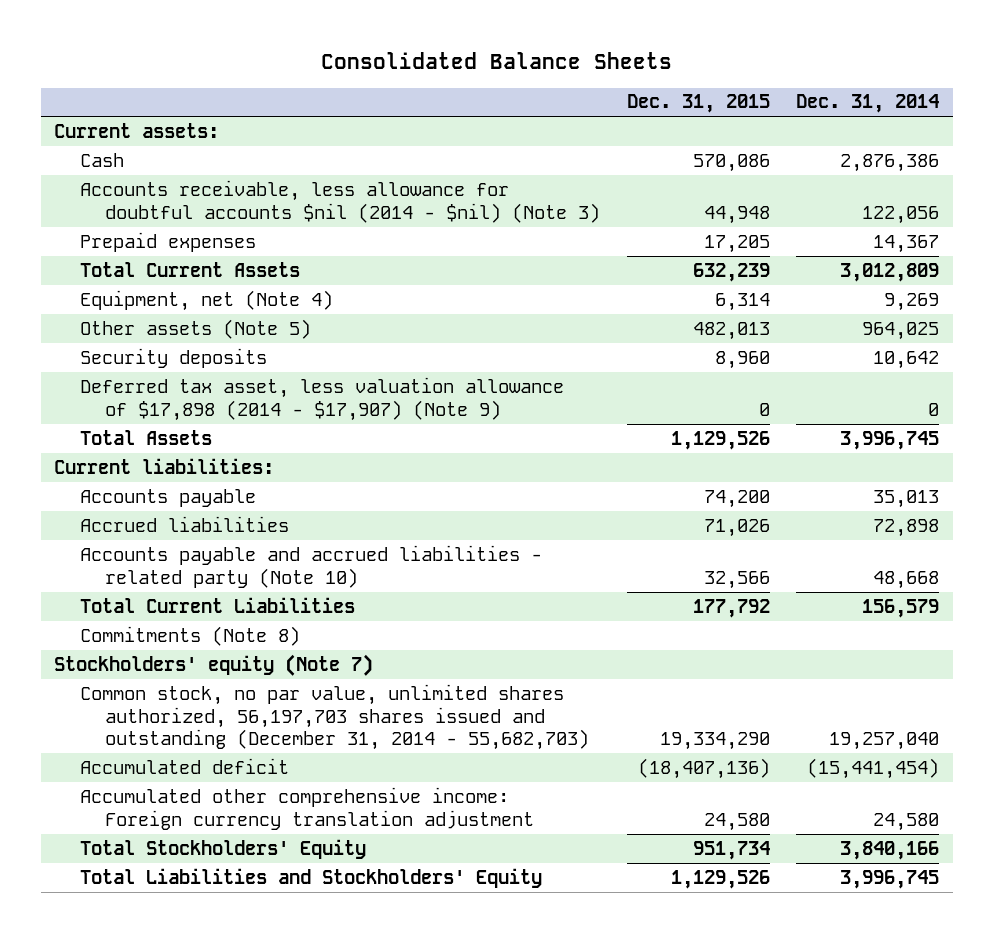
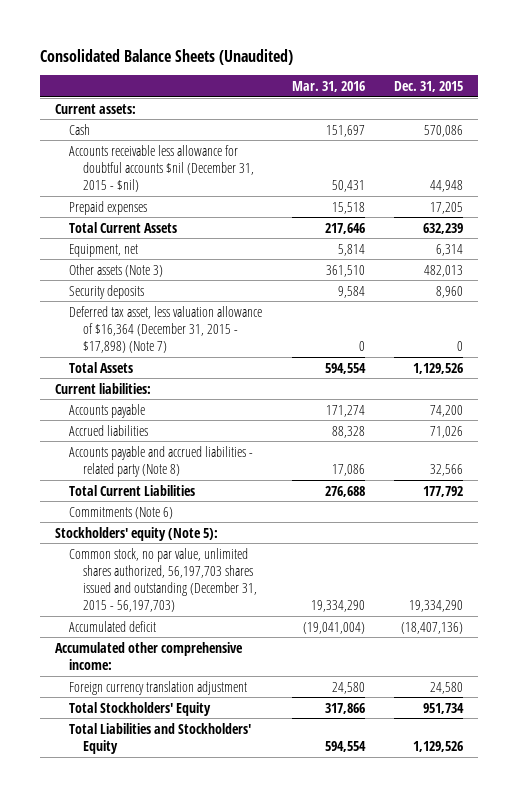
- Consolidated Balance Sheets
+ Consolidated Balance Sheets (Unaudited)
- | Dec. 31, 2015 | Dec. 31, 2014
+ | Mar. 31, 2016 | Dec. 31, 2015
- Accounts receivable, less allowance for doubtful accounts $nil (2014 - $nil) (Note 3) | 44,948 | 122,056
+ Accounts receivable less allowance for doubtful accounts $nil (December 31, 2015 - $nil) | 50,431 | 44,948
- Equipment, net (Note 4) | 6,314 | 9,269
- Other assets (Note 5) | 482,013 | 964,025
+ Equipment, net | 5,814 | 6,314
+ Other assets (Note 3) | 361,510 | 482,013
- Deferred tax asset, less valuation allowance of $17,898 (2014 - $17,907) (Note 9) | 0 | 0
+ Deferred tax asset, less valuation allowance of $16,364 (December 31, 2015 - $17,898) (Note 7) | 0 | 0
- Accounts payable and accrued liabilities - related party (Note 10) | 32,566 | 48,668
+ Accounts payable and accrued liabilities - related party (Note 8) | 17,086 | 32,566
- Commitments (Note 8)
- Stockholders' equity (Note 7)
- Common stock, no par value, unlimited shares authorized, 56,197,703 shares issued and outstanding (December 31, 2014 - 55,682,703) | 19,334,290 | 19,257,040
+ Commitments (Note 6)
+ Stockholders' equity (Note 5):
+ Common stock, no par value, unlimited shares authorized, 56,197,703 shares issued and outstanding (December 31, 2015 - 56,197,703) | 19,334,290 | 19,334,290
- Accumulated other comprehensive income: Foreign currency translation adjustment | 24,580 | 24,580
+ Accumulated other comprehensive income:
+ Foreign currency translation adjustment | 24,580 | 24,580

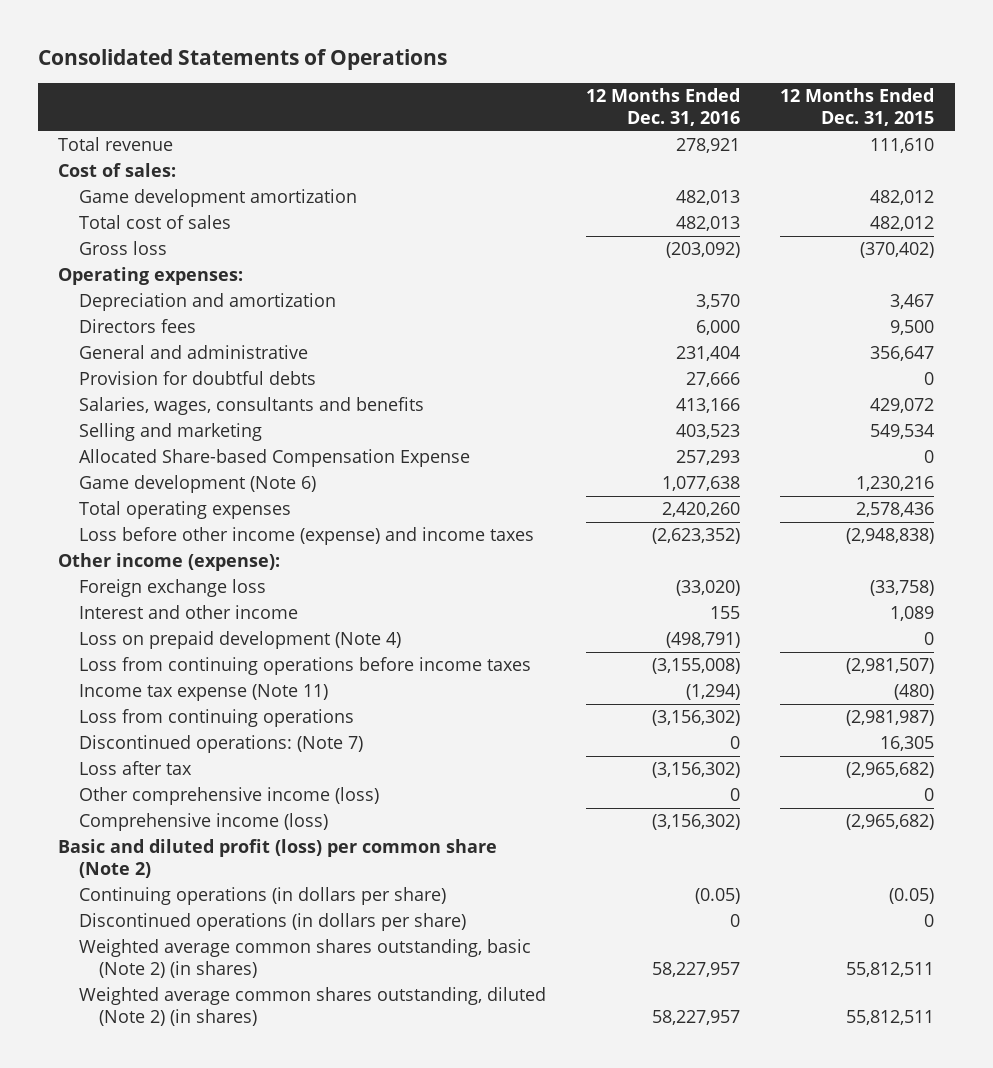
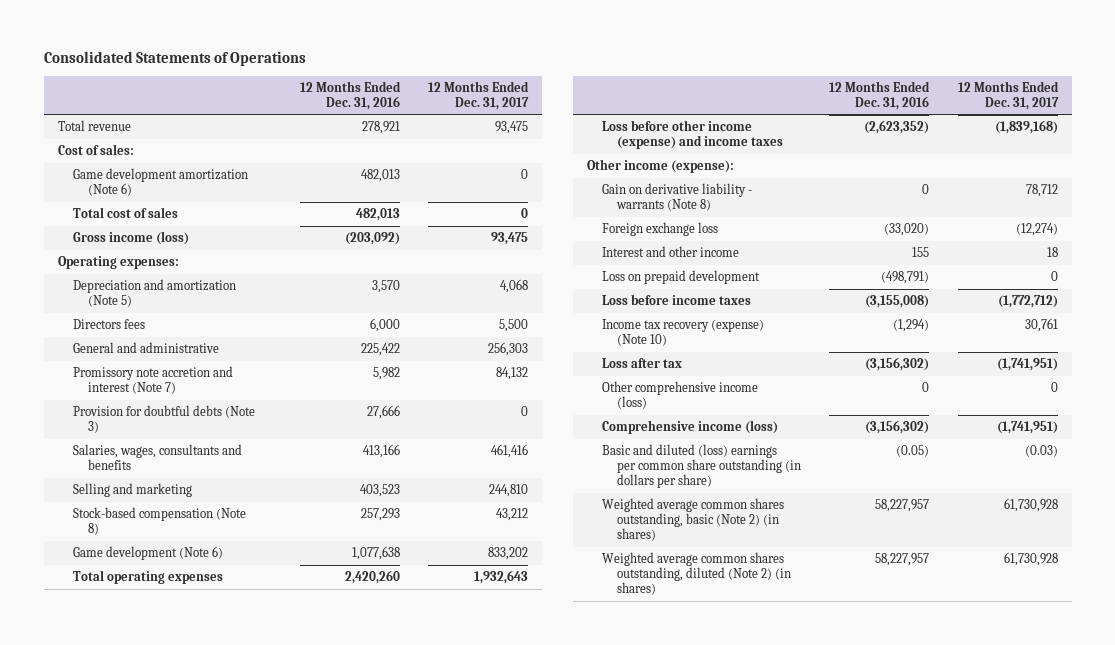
- | 12 Months Ended Dec. 31, 2016 | 12 Months Ended Dec. 31, 2015
+ | 12 Months Ended Dec. 31, 2016 | 12 Months Ended Dec. 31, 2017
- Game development amortization | 482,013 | 482,012
+ Game development amortization (Note 6) | 482,013 | 0
- Gross loss | (203,092) | (370,402)
+ Gross income (loss) | (203,092) | 93,475
- Depreciation and amortization | 3,570 | 3,467
+ Depreciation and amortization (Note 5) | 3,570 | 4,068
- General and administrative | 231,404 | 356,647
- Provision for doubtful debts | 27,666 | 0
+ General and administrative | 225,422 | 256,303
+ Promissory note accretion and interest (Note 7) | 5,982 | 84,132
+ Provision for doubtful debts (Note 3) | 27,666 | 0
- Allocated Share-based Compensation Expense | 257,293 | 0
+ Stock-based compensation (Note 8) | 257,293 | 43,212
+ Gain on derivative liability - warrants (Note 8) | 0 | 78,712
- Loss on prepaid development (Note 4) | (498,791) | 0
- Loss from continuing operations before income taxes | (3,155,008) | (2,981,507)
- Income tax expense (Note 11) | (1,294) | (480)
- Loss from continuing operations | (3,156,302) | (2,981,987)
- Discontinued operations: (Note 7) | 0 | 16,305
+ Loss on prepaid development | (498,791) | 0
+ Loss before income taxes | (3,155,008) | (1,772,712)
+ Income tax recovery (expense) (Note 10) | (1,294) | 30,761
- Basic and diluted profit (loss) per common share (Note 2)
- Continuing operations (in dollars per share) | (0.05) | (0.05)
- Discontinued operations (in dollars per share) | 0 | 0
+ Basic and diluted (loss) earnings per common share outstanding (in dollars per share) | (0.05) | (0.03)

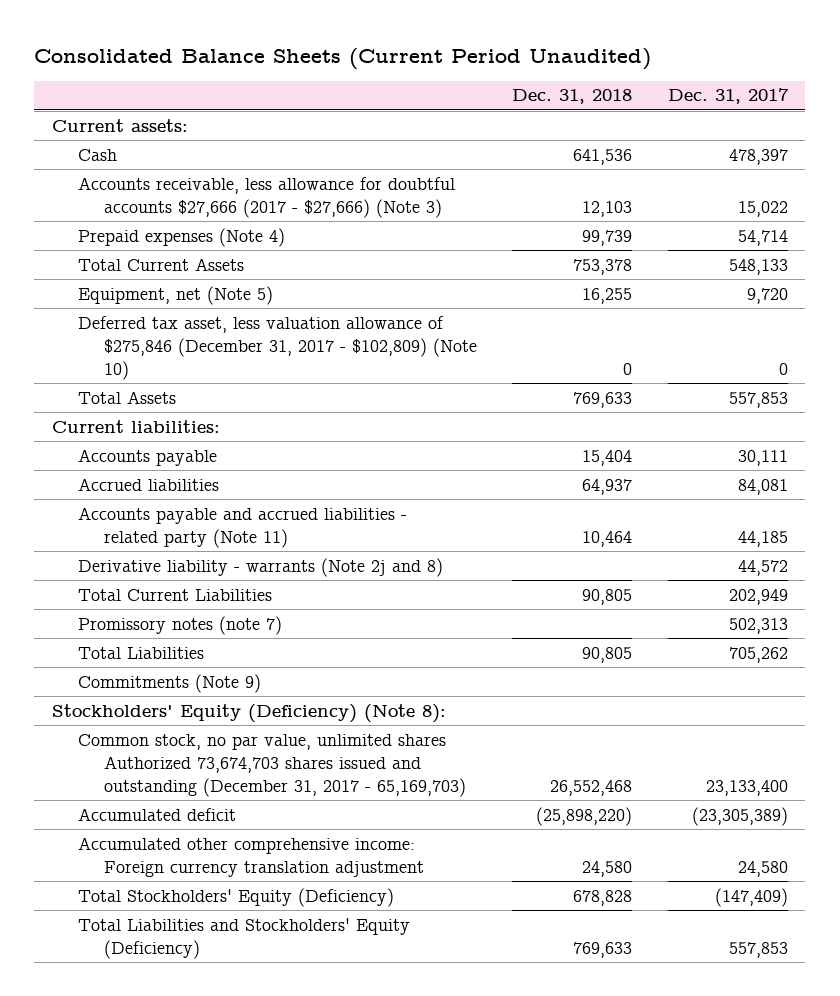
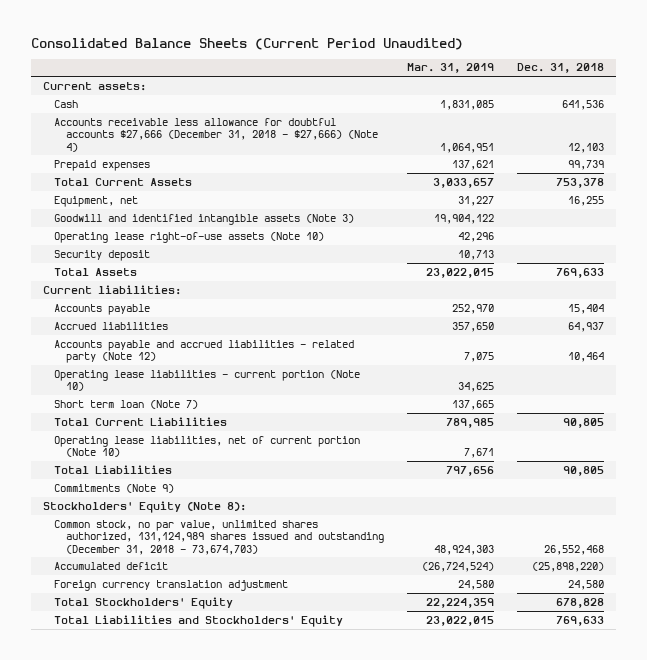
- | Dec. 31, 2018 | Dec. 31, 2017
+ | Mar. 31, 2019 | Dec. 31, 2018
- Accounts receivable, less allowance for doubtful accounts $27,666 (2017 - $27,666) (Note 3) | 12,103 | 15,022
- Prepaid expenses (Note 4) | 99,739 | 54,714
+ Accounts receivable less allowance for doubtful accounts $27,666 (December 31, 2018 - $27,666) (Note 4) | 1,064,951 | 12,103
+ Prepaid expenses | 137,621 | 99,739
- Equipment, net (Note 5) | 16,255 | 9,720
- Deferred tax asset, less valuation allowance of $275,846 (December 31, 2017 - $102,809) (Note 10) | 0 | 0
+ Equipment, net | 31,227 | 16,255
+ Goodwill and identified intangible assets (Note 3) | 19,904,122 |
+ Operating lease right-of-use assets (Note 10) | 42,296 |
+ Security deposit | 10,713 |
- Accounts payable and accrued liabilities - related party (Note 11) | 10,464 | 44,185
- Derivative liability - warrants (Note 2j and 8) | | 44,572
+ Accounts payable and accrued liabilities - related party (Note 12) | 7,075 | 10,464
+ Operating lease liabilities - current portion (Note 10) | 34,625 |
+ Short term loan (Note 7) | 137,665 |
- Promissory notes (note 7) | | 502,313
+ Operating lease liabilities, net of current portion (Note 10) | 7,671 |
- Stockholders' Equity (Deficiency) (Note 8):
- Common stock, no par value, unlimited shares Authorized 73,674,703 shares issued and outstanding (December 31, 2017 - 65,169,703) | 26,552,468 | 23,133,400
+ Stockholders' Equity (Note 8):
+ Common stock, no par value, unlimited shares authorized, 131,124,989 shares issued and outstanding (December 31, 2018 - 73,674,703) | 48,924,303 | 26,552,468
- Accumulated other comprehensive income: Foreign currency translation adjustment | 24,580 | 24,580
- Total Stockholders' Equity (Deficiency) | 678,828 | (147,409)
- Total Liabilities and Stockholders' Equity (Deficiency) | 769,633 | 557,853
+ Foreign currency translation adjustment | 24,580 | 24,580
+ Total Stockholders' Equity | 22,224,359 | 678,828
+ Total Liabilities and Stockholders' Equity | 23,022,015 | 769,633

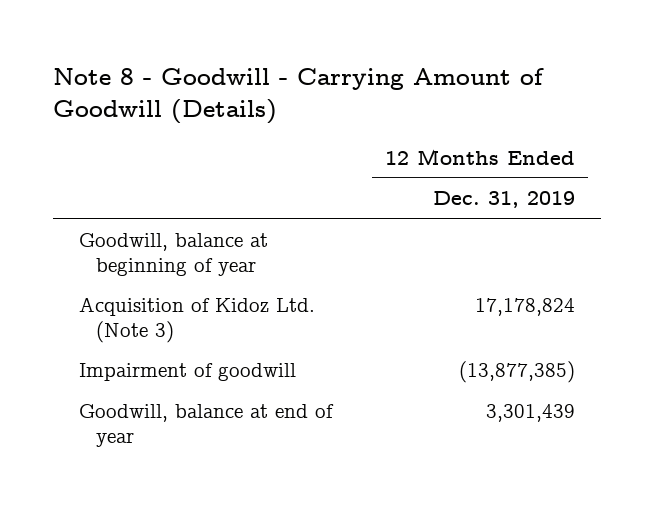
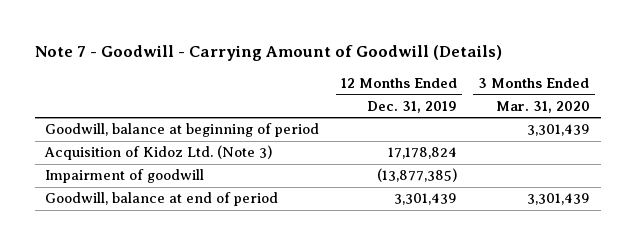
- Note 8 - Goodwill - Carrying Amount of Goodwill (Details)
+ Note 7 - Goodwill - Carrying Amount of Goodwill (Details)
- | 12 Months Ended Dec. 31, 2019
+ | 12 Months Ended Dec. 31, 2019 | 3 Months Ended Mar. 31, 2020
- Goodwill, balance at beginning of year
+ Goodwill, balance at beginning of period | | 3,301,439
- Goodwill, balance at end of year | 3,301,439
+ Goodwill, balance at end of period | 3,301,439 | 3,301,439

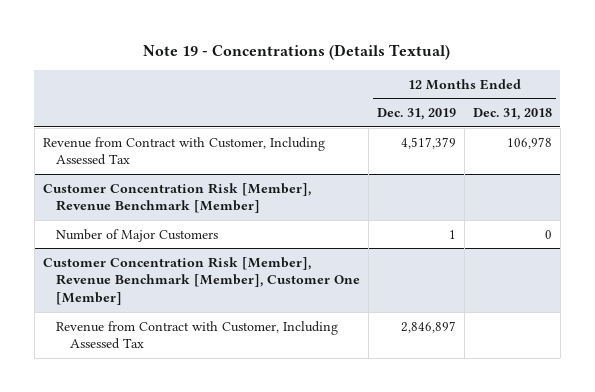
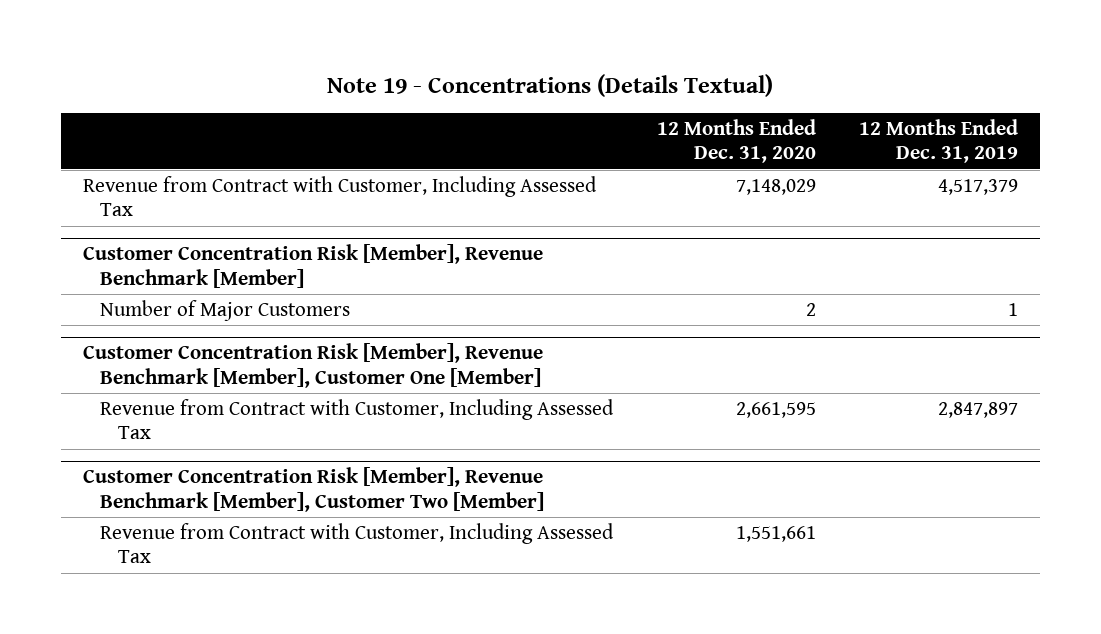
- | 12 Months Ended Dec. 31, 2019 | 12 Months Ended Dec. 31, 2018
+ | 12 Months Ended Dec. 31, 2020 | 12 Months Ended Dec. 31, 2019
@ Customer Concentration Risk [Member], Revenue Benchmark [Member], Customer One [Member]
- Revenue from Contract with Customer, Including Assessed Tax | 2,846,897 |
+ Revenue from Contract with Customer, Including Assessed Tax | 2,661,595 | 2,847,897
+ Customer Concentration Risk [Member], Revenue Benchmark [Member], Customer Two [Member]
+ Revenue from Contract with Customer, Including Assessed Tax | 1,551,661 |

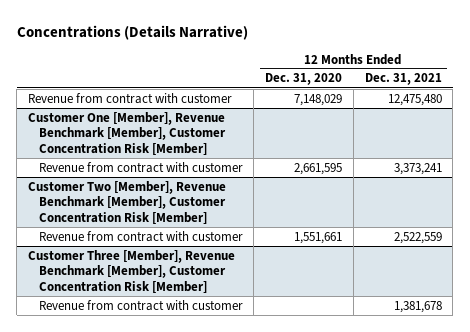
- Note 19 - Concentrations (Details Textual)
+ Concentrations (Details Narrative)
- | 12 Months Ended Dec. 31, 2020 | 12 Months Ended Dec. 31, 2019
+ | 12 Months Ended Dec. 31, 2020 | 12 Months Ended Dec. 31, 2021
- Revenue from Contract with Customer, Including Assessed Tax | 7,148,029 | 4,517,379
- Customer Concentration Risk [Member], Revenue Benchmark [Member]
- Number of Major Customers | 2 | 1
- Customer Concentration Risk [Member], Revenue Benchmark [Member], Customer One [Member]
- Revenue from Contract with Customer, Including Assessed Tax | 2,661,595 | 2,847,897
- Customer Concentration Risk [Member], Revenue Benchmark [Member], Customer Two [Member]
- Revenue from Contract with Customer, Including Assessed Tax | 1,551,661 |
+ Revenue from contract with customer | 7,148,029 | 12,475,480
+ Customer One [Member], Revenue Benchmark [Member], Customer Concentration Risk [Member]
+ Revenue from contract with customer | 2,661,595 | 3,373,241
+ Customer Two [Member], Revenue Benchmark [Member], Customer Concentration Risk [Member]
+ Revenue from contract with customer | 1,551,661 | 2,522,559
+ Customer Three [Member], Revenue Benchmark [Member], Customer Concentration Risk [Member]
+ Revenue from contract with customer | | 1,381,678

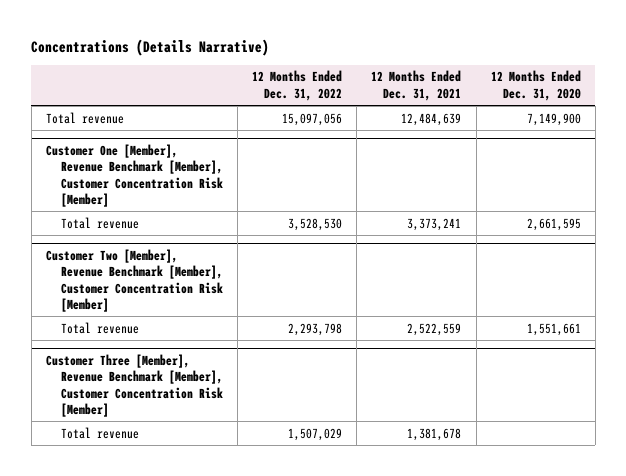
- | 12 Months Ended Dec. 31, 2020 | 12 Months Ended Dec. 31, 2021
+ | 12 Months Ended Dec. 31, 2022 | 12 Months Ended Dec. 31, 2021 | 12 Months Ended Dec. 31, 2020
- Revenue from contract with customer | 7,148,029 | 12,475,480
+ Total revenue | 15,097,056 | 12,484,639 | 7,149,900
@ Customer One [Member], Revenue Benchmark [Member], Customer Concentration Risk [Member]
- Revenue from contract with customer | 2,661,595 | 3,373,241
+ Total revenue | 3,528,530 | 3,373,241 | 2,661,595
@ Customer Two [Member], Revenue Benchmark [Member], Customer Concentration Risk [Member]
- Revenue from contract with customer | 1,551,661 | 2,522,559
+ Total revenue | 2,293,798 | 2,522,559 | 1,551,661
@ Customer Three [Member], Revenue Benchmark [Member], Customer Concentration Risk [Member]
- Revenue from contract with customer | | 1,381,678
+ Total revenue | 1,507,029 | 1,381,678 |

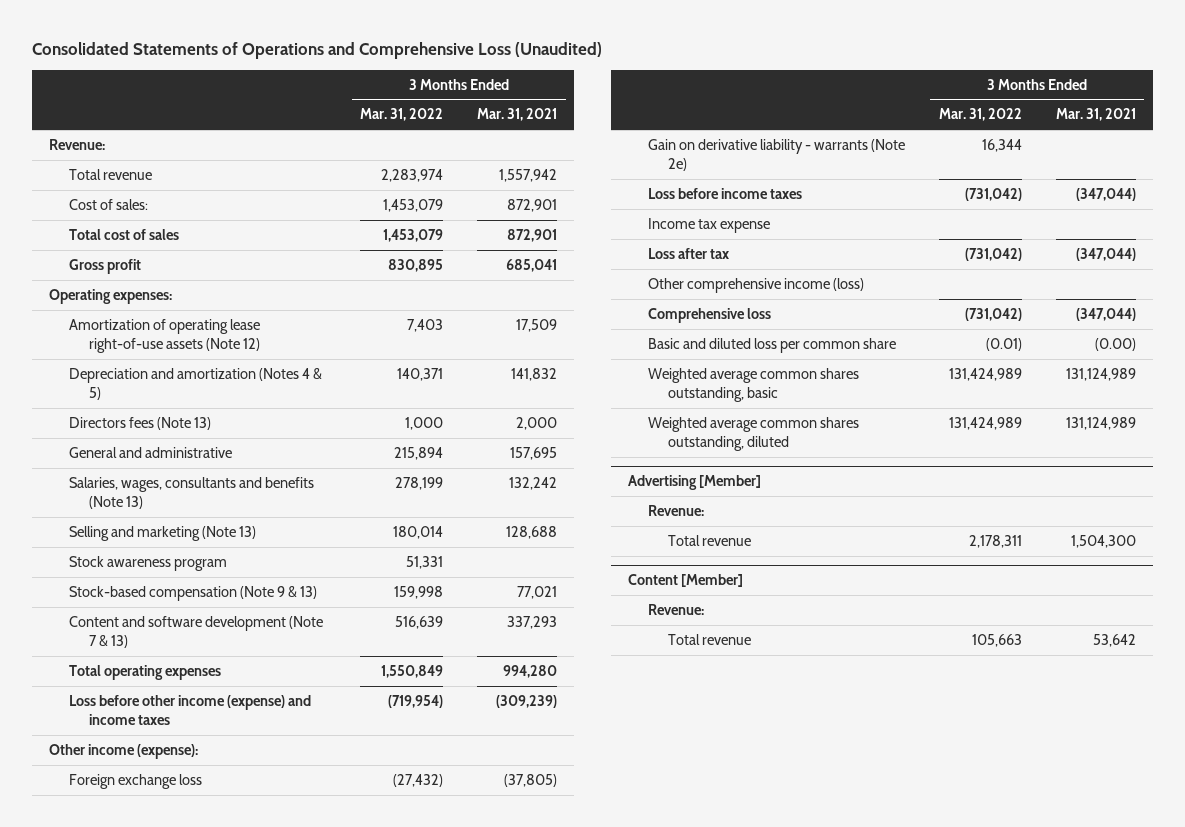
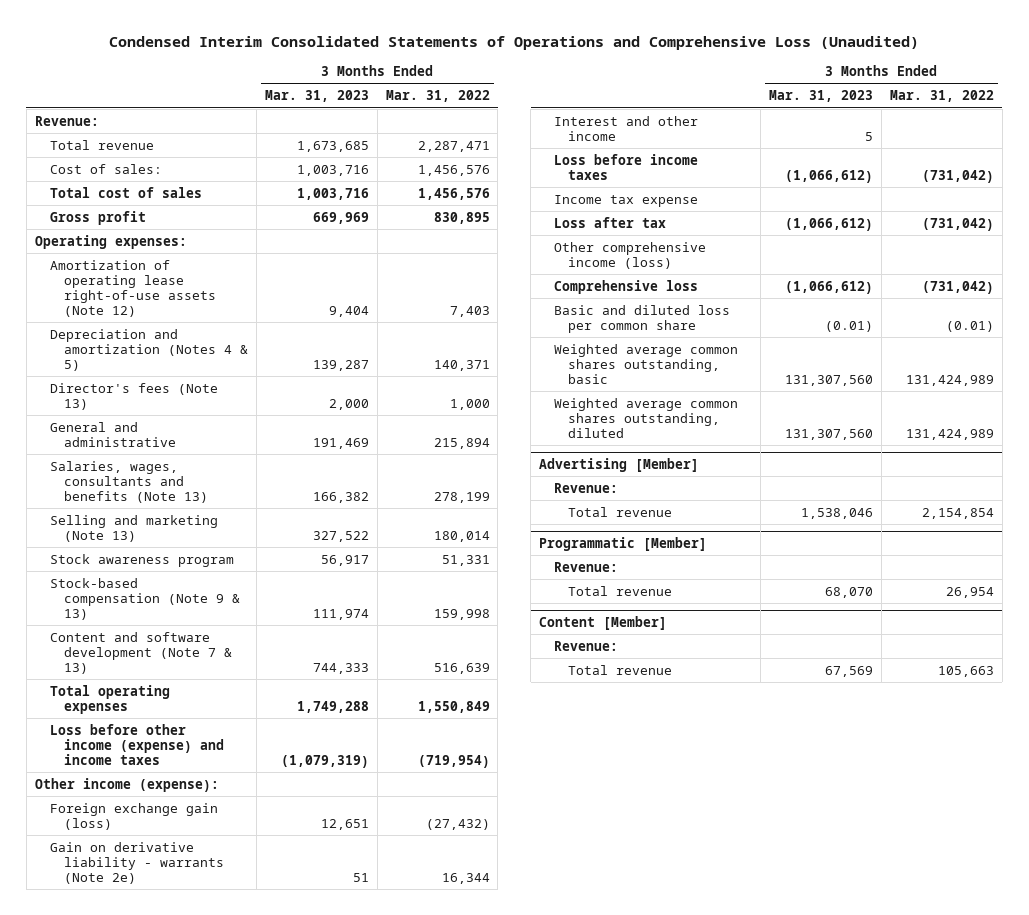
- Consolidated Statements of Operations and Comprehensive Loss (Unaudited)
+ Condensed Interim Consolidated Statements of Operations and Comprehensive Loss (Unaudited)
- | 3 Months Ended Mar. 31, 2022 | 3 Months Ended Mar. 31, 2021
+ | 3 Months Ended Mar. 31, 2023 | 3 Months Ended Mar. 31, 2022
- Total revenue | 2,283,974 | 1,557,942
- Cost of sales: | 1,453,079 | 872,901
- Total cost of sales | 1,453,079 | 872,901
+ Total revenue | 1,673,685 | 2,287,471
+ Cost of sales: | 1,003,716 | 1,456,576
+ Total cost of sales | 1,003,716 | 1,456,576
- Directors fees (Note 13) | 1,000 | 2,000
+ Director's fees (Note 13) | 2,000 | 1,000
- Foreign exchange loss | (27,432) | (37,805)
+ Foreign exchange gain (loss) | 12,651 | (27,432)
+ Interest and other income | 5 |
@ Advertising [Member]
- Total revenue | 2,178,311 | 1,504,300
+ Total revenue | 1,538,046 | 2,154,854
+ Programmatic [Member]
+ Revenue:
+ Total revenue | 68,070 | 26,954

